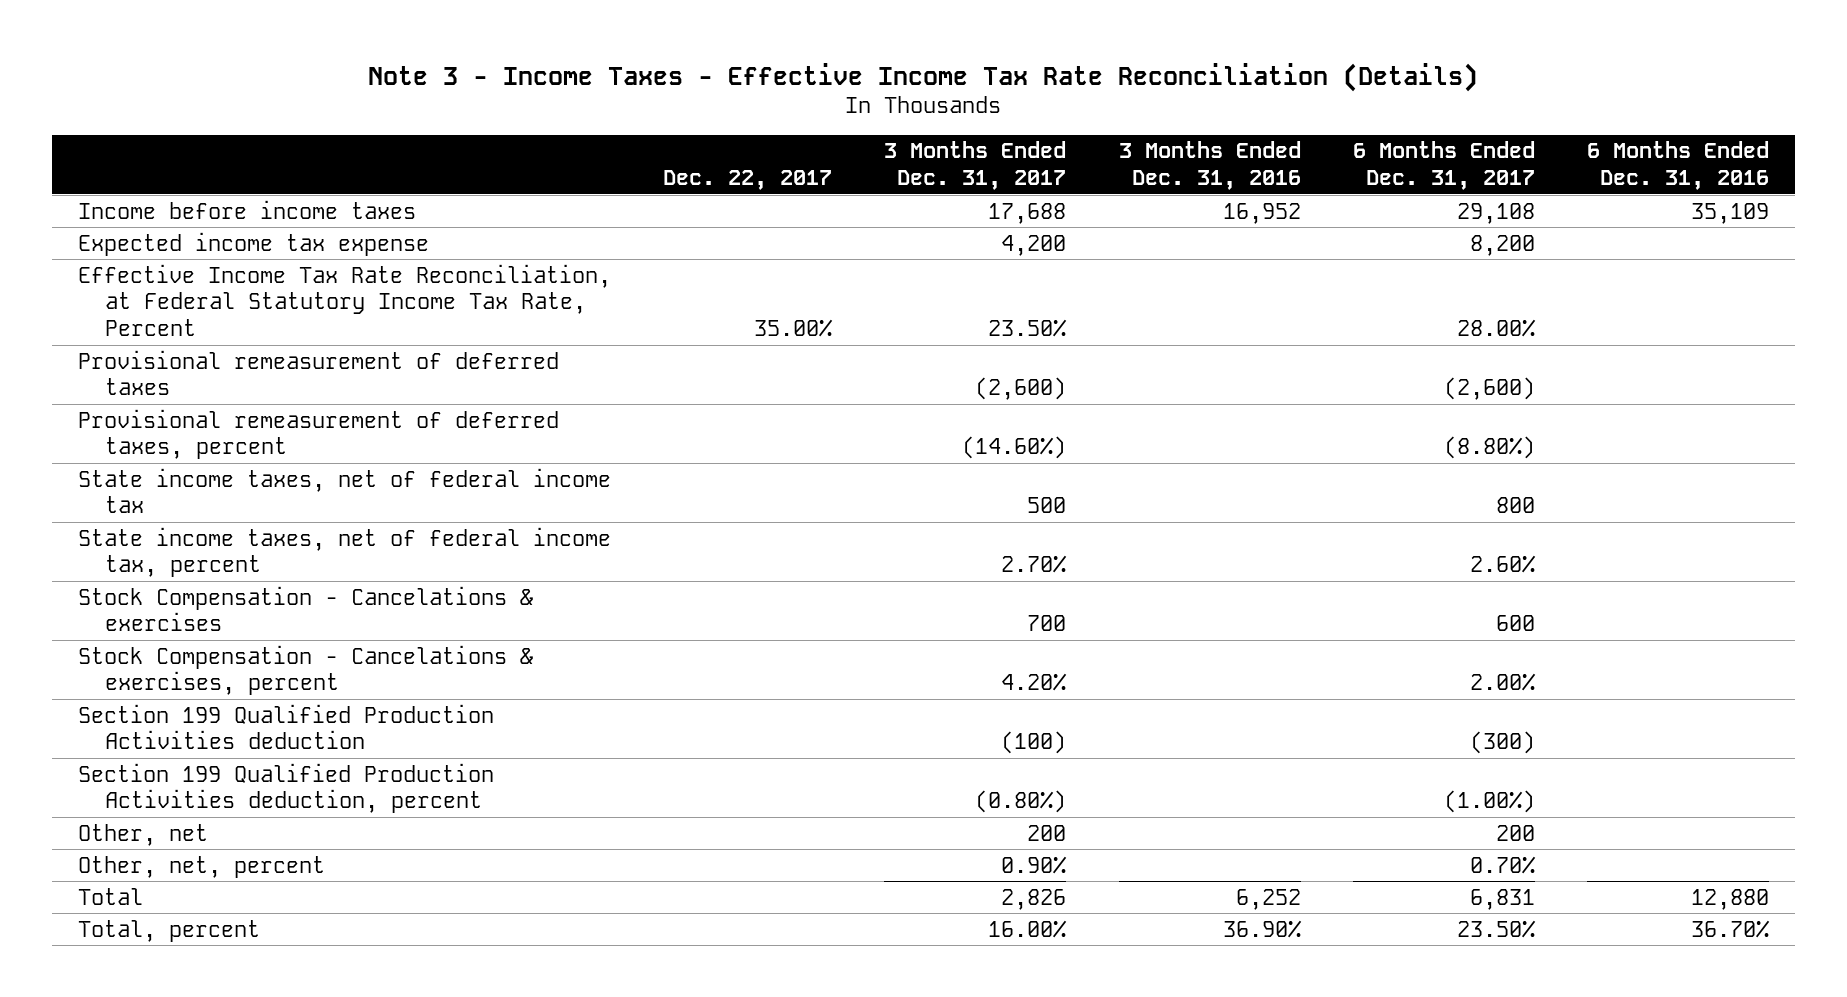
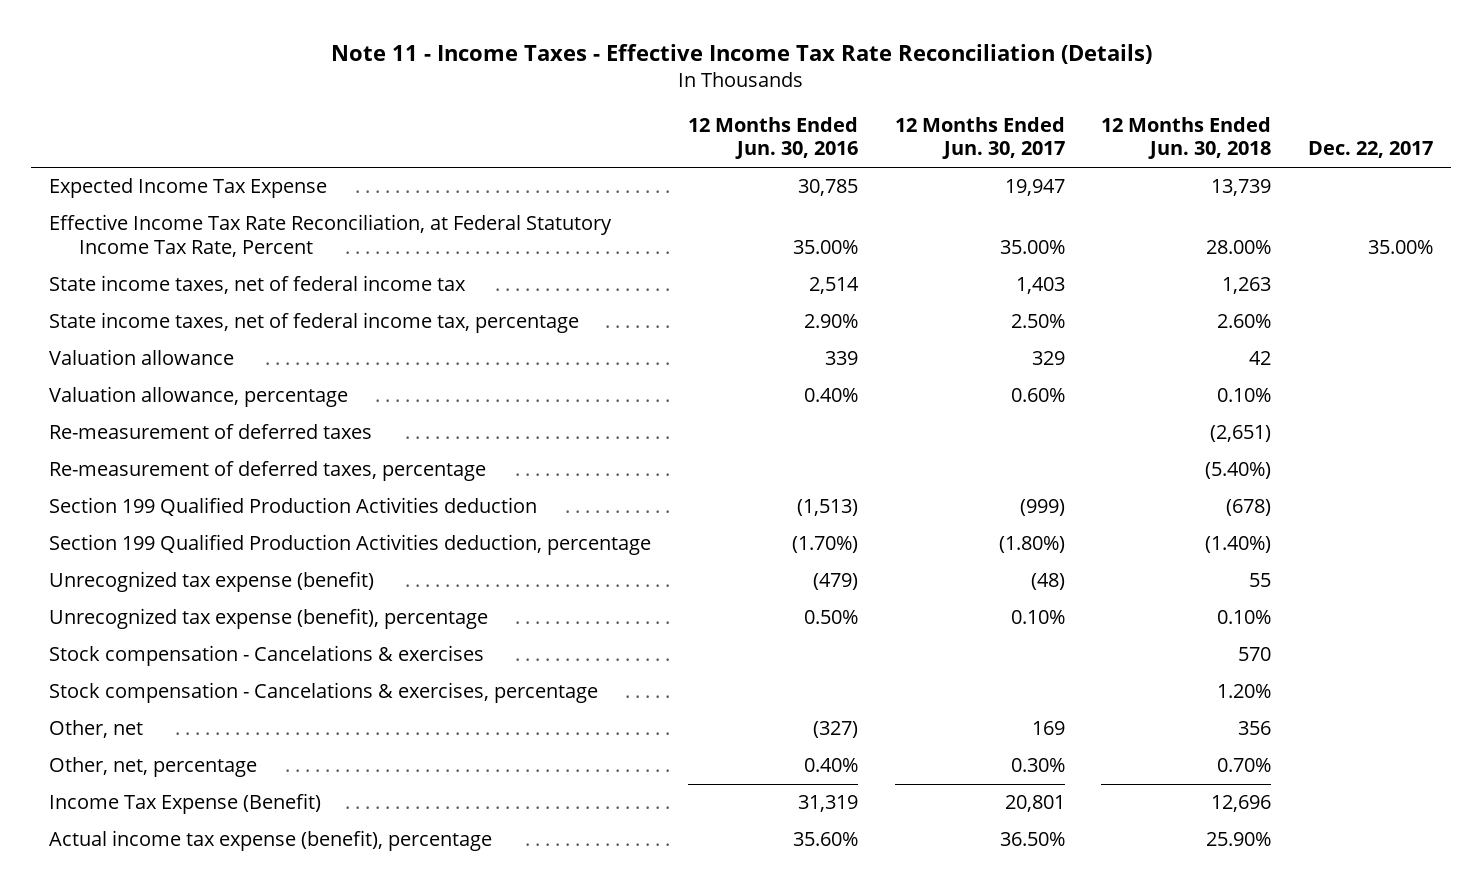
- Note 3 - Income Taxes - Effective Income Tax Rate Reconciliation (Details)
+ Note 11 - Income Taxes - Effective Income Tax Rate Reconciliation (Details)
- | Dec. 22, 2017 | 3 Months Ended Dec. 31, 2017 | 3 Months Ended Dec. 31, 2016 | 6 Months Ended Dec. 31, 2017 | 6 Months Ended Dec. 31, 2016
+ | 12 Months Ended Jun. 30, 2016 | 12 Months Ended Jun. 30, 2017 | 12 Months Ended Jun. 30, 2018 | Dec. 22, 2017
- Income before income taxes | | 17,688 | 16,952 | 29,108 | 35,109
- Expected income tax expense | | 4,200 | | 8,200 |
+ Expected Income Tax Expense | 30,785 | 19,947 | 13,739 |
- Provisional remeasurement of deferred taxes | | (2,600) | | (2,600) |
- Provisional remeasurement of deferred taxes, percent | | (14.60%) | | (8.80%) |
- State income taxes, net of federal income tax, percent | | 2.70% | | 2.60% |
- Stock Compensation - Cancelations & exercises | | 700 | | 600 |
- Stock Compensation - Cancelations & exercises, percent | | 4.20% | | 2.00% |
+ State income taxes, net of federal income tax, percentage | 2.90% | 2.50% | 2.60% |
+ Valuation allowance | 339 | 329 | 42 |
+ Valuation allowance, percentage | 0.40% | 0.60% | 0.10% |
+ Re-measurement of deferred taxes | | | (2,651) |
+ Re-measurement of deferred taxes, percentage | | | (5.40%) |
- Section 199 Qualified Production Activities deduction, percent | | (0.80%) | | (1.00%) |
+ Section 199 Qualified Production Activities deduction, percentage | (1.70%) | (1.80%) | (1.40%) |
+ Unrecognized tax expense (benefit) | (479) | (48) | 55 |
+ Unrecognized tax expense (benefit), percentage | 0.50% | 0.10% | 0.10% |
+ Stock compensation - Cancelations & exercises | | | 570 |
+ Stock compensation - Cancelations & exercises, percentage | | | 1.20% |
- Other, net, percent | | 0.90% | | 0.70% |
- Total | | 2,826 | 6,252 | 6,831 | 12,880
- Total, percent | | 16.00% | 36.90% | 23.50% | 36.70%
+ Other, net, percentage | 0.40% | 0.30% | 0.70% |
+ Income Tax Expense (Benefit) | 31,319 | 20,801 | 12,696 |
+ Actual income tax expense (benefit), percentage | 35.60% | 36.50% | 25.90% |

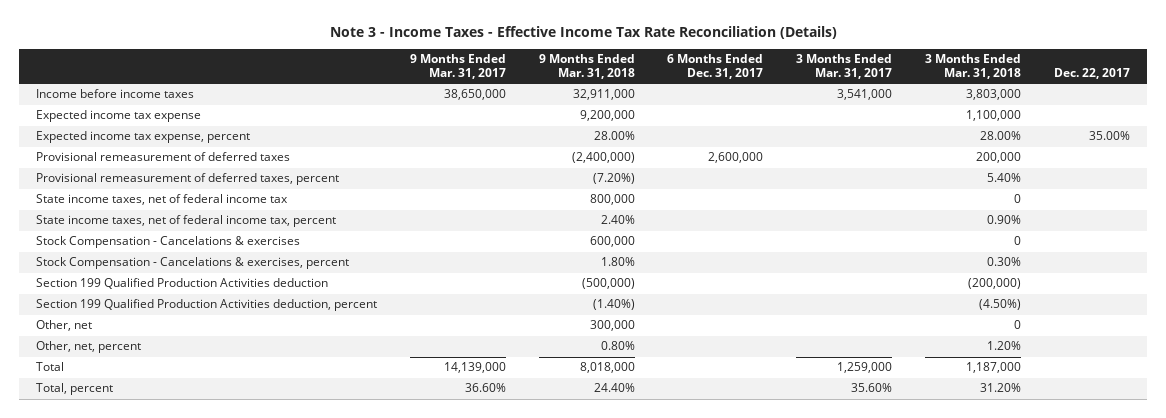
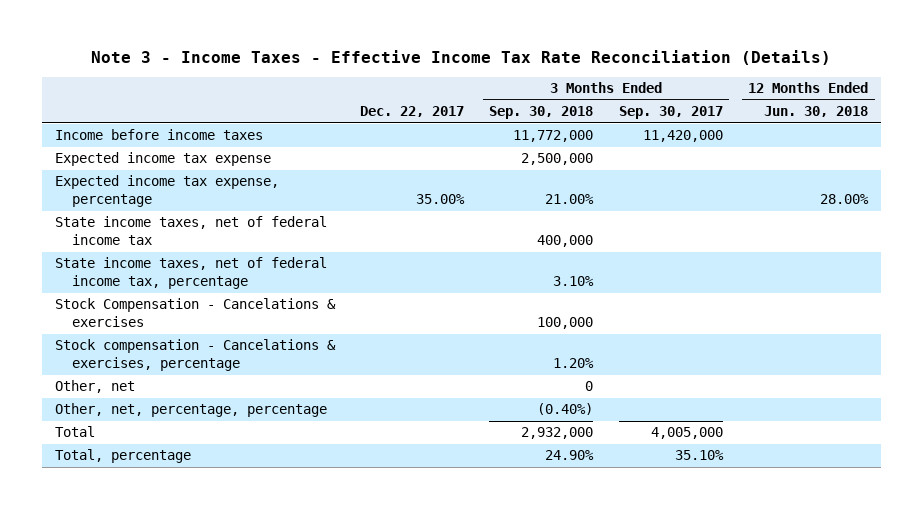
- | 9 Months Ended Mar. 31, 2017 | 9 Months Ended Mar. 31, 2018 | 6 Months Ended Dec. 31, 2017 | 3 Months Ended Mar. 31, 2017 | 3 Months Ended Mar. 31, 2018 | Dec. 22, 2017
+ | Dec. 22, 2017 | 3 Months Ended Sep. 30, 2018 | 3 Months Ended Sep. 30, 2017 | 12 Months Ended Jun. 30, 2018
- Expected income tax expense, percent | | 28.00% | | | 28.00% | 35.00%
- Provisional remeasurement of deferred taxes | | (2,400,000) | 2,600,000 | | 200,000 |
- Provisional remeasurement of deferred taxes, percent | | (7.20%) | | | 5.40% |
+ Expected income tax expense, percentage | 35.00% | 21.00% | | 28.00%
- State income taxes, net of federal income tax, percent | | 2.40% | | | 0.90% |
+ State income taxes, net of federal income tax, percentage | | 3.10% | |
- Stock Compensation - Cancelations & exercises, percent | | 1.80% | | | 0.30% |
- Section 199 Qualified Production Activities deduction | | (500,000) | | | (200,000) |
- Section 199 Qualified Production Activities deduction, percent | | (1.40%) | | | (4.50%) |
+ Stock compensation - Cancelations & exercises, percentage | | 1.20% | |
- Other, net, percent | | 0.80% | | | 1.20% |
+ Other, net, percentage, percentage | | (0.40%) | |
- Total, percent | 36.60% | 24.40% | | 35.60% | 31.20% |
+ Total, percentage | | 24.90% | 35.10% |

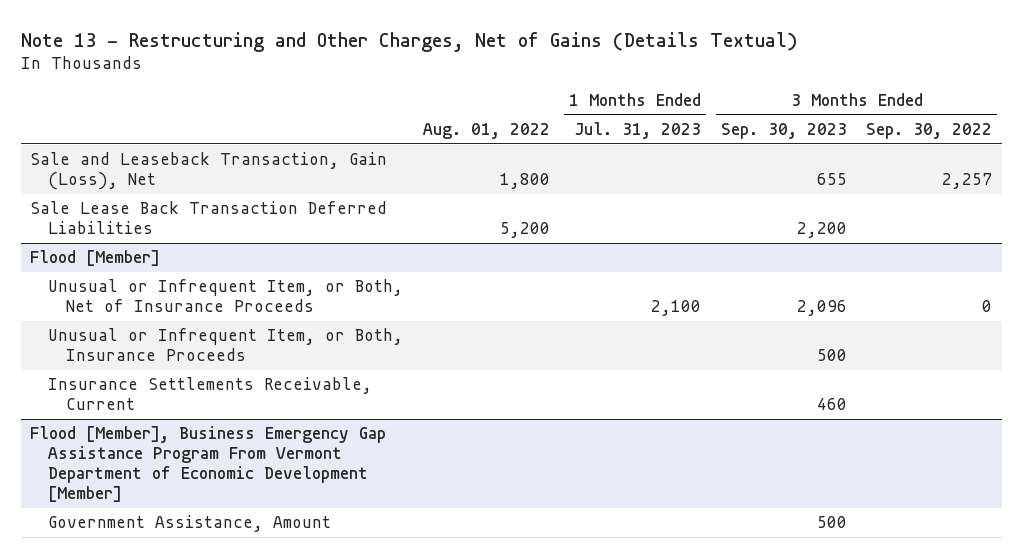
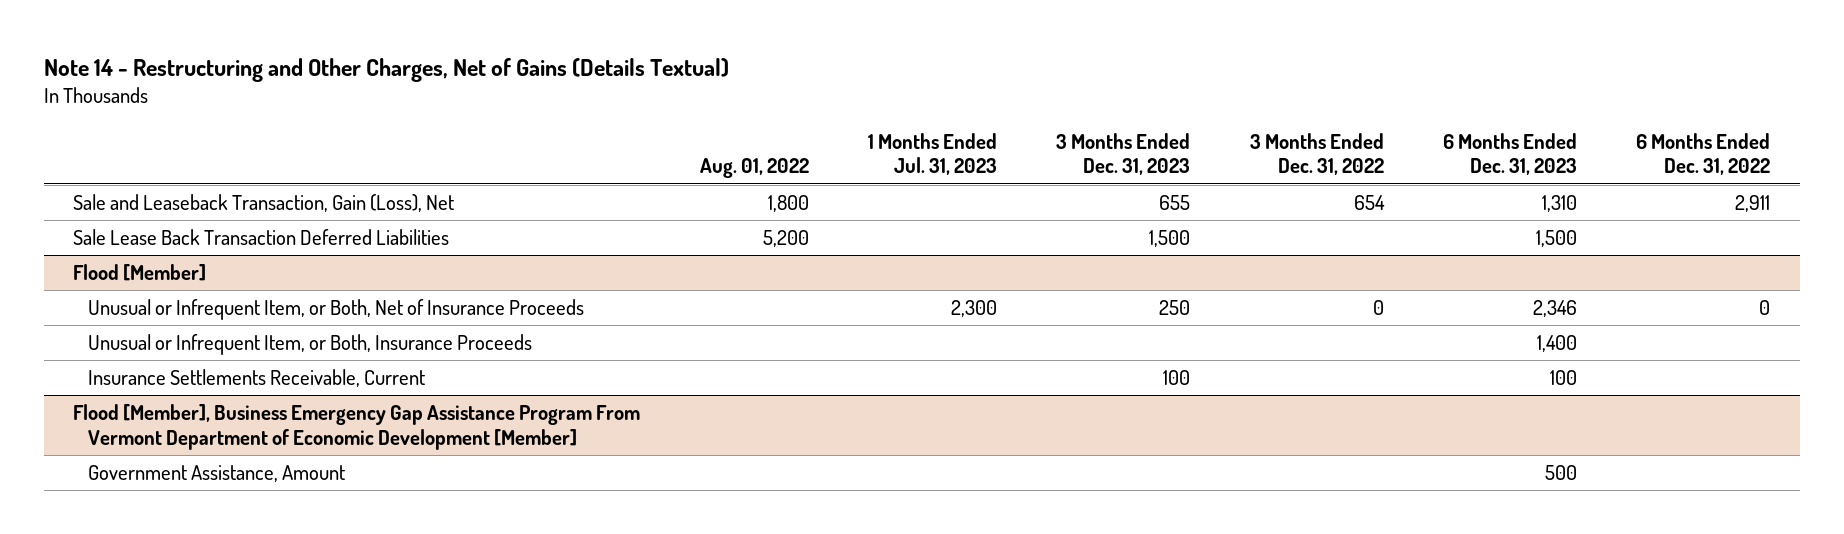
- Note 13 - Restructuring and Other Charges, Net of Gains (Details Textual)
+ Note 14 - Restructuring and Other Charges, Net of Gains (Details Textual)
- | Aug. 01, 2022 | 1 Months Ended Jul. 31, 2023 | 3 Months Ended Sep. 30, 2023 | 3 Months Ended Sep. 30, 2022
+ | Aug. 01, 2022 | 1 Months Ended Jul. 31, 2023 | 3 Months Ended Dec. 31, 2023 | 3 Months Ended Dec. 31, 2022 | 6 Months Ended Dec. 31, 2023 | 6 Months Ended Dec. 31, 2022
@ Flood [Member]
- Unusual or Infrequent Item, or Both, Net of Insurance Proceeds | | 2,100 | 2,096 | 0
+ Unusual or Infrequent Item, or Both, Net of Insurance Proceeds | | 2,300 | 250 | 0 | 2,346 | 0

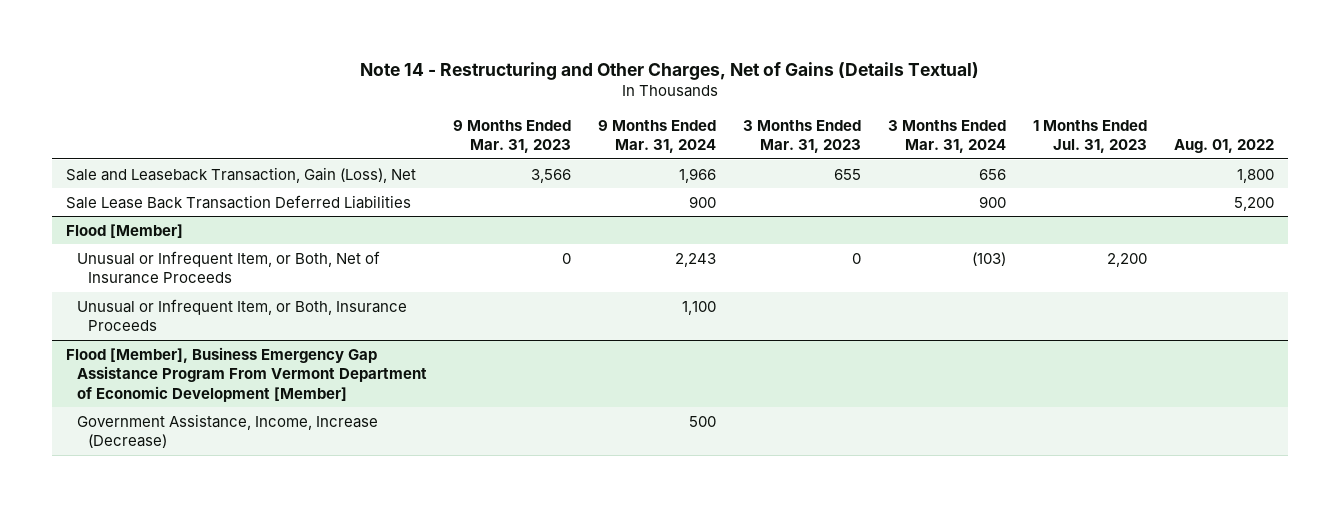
- | Aug. 01, 2022 | 1 Months Ended Jul. 31, 2023 | 3 Months Ended Dec. 31, 2023 | 3 Months Ended Dec. 31, 2022 | 6 Months Ended Dec. 31, 2023 | 6 Months Ended Dec. 31, 2022
+ | 9 Months Ended Mar. 31, 2023 | 9 Months Ended Mar. 31, 2024 | 3 Months Ended Mar. 31, 2023 | 3 Months Ended Mar. 31, 2024 | 1 Months Ended Jul. 31, 2023 | Aug. 01, 2022
@ Flood [Member]
- Unusual or Infrequent Item, or Both, Net of Insurance Proceeds | | 2,300 | 250 | 0 | 2,346 | 0
+ Unusual or Infrequent Item, or Both, Net of Insurance Proceeds | 0 | 2,243 | 0 | (103) | 2,200 |
- Insurance Settlements Receivable, Current | | | 100 | | 100 |
@ Flood [Member], Business Emergency Gap Assistance Program From Vermont Department of Economic Development [Member]
- Government Assistance, Amount | | | | | 500 |
+ Government Assistance, Income, Increase (Decrease) | | 500 | | | |

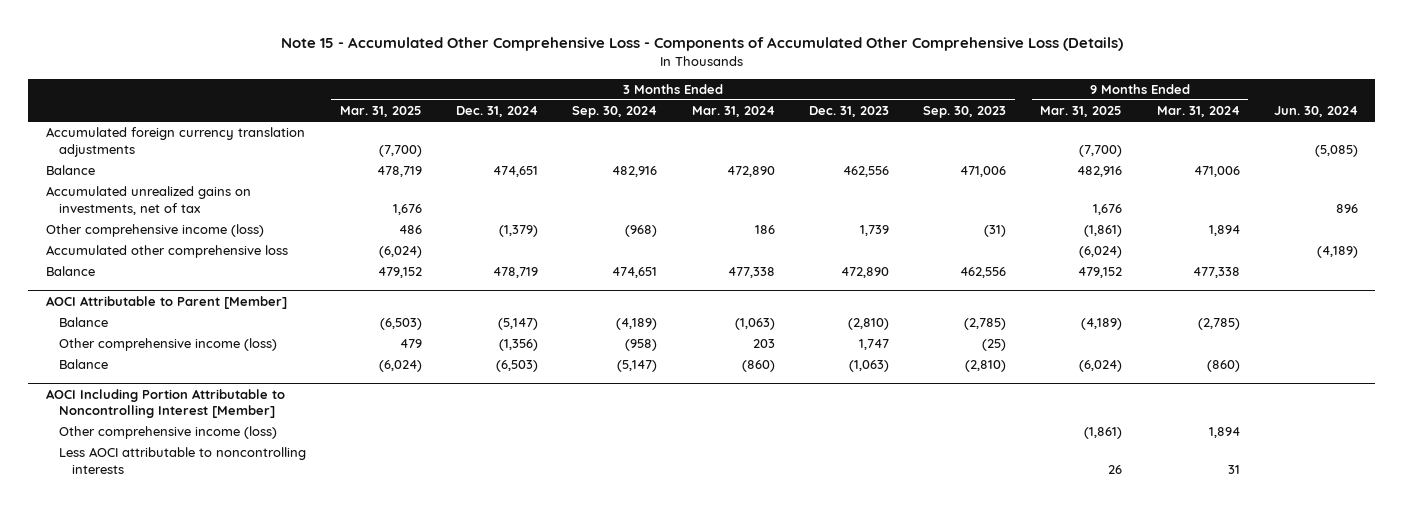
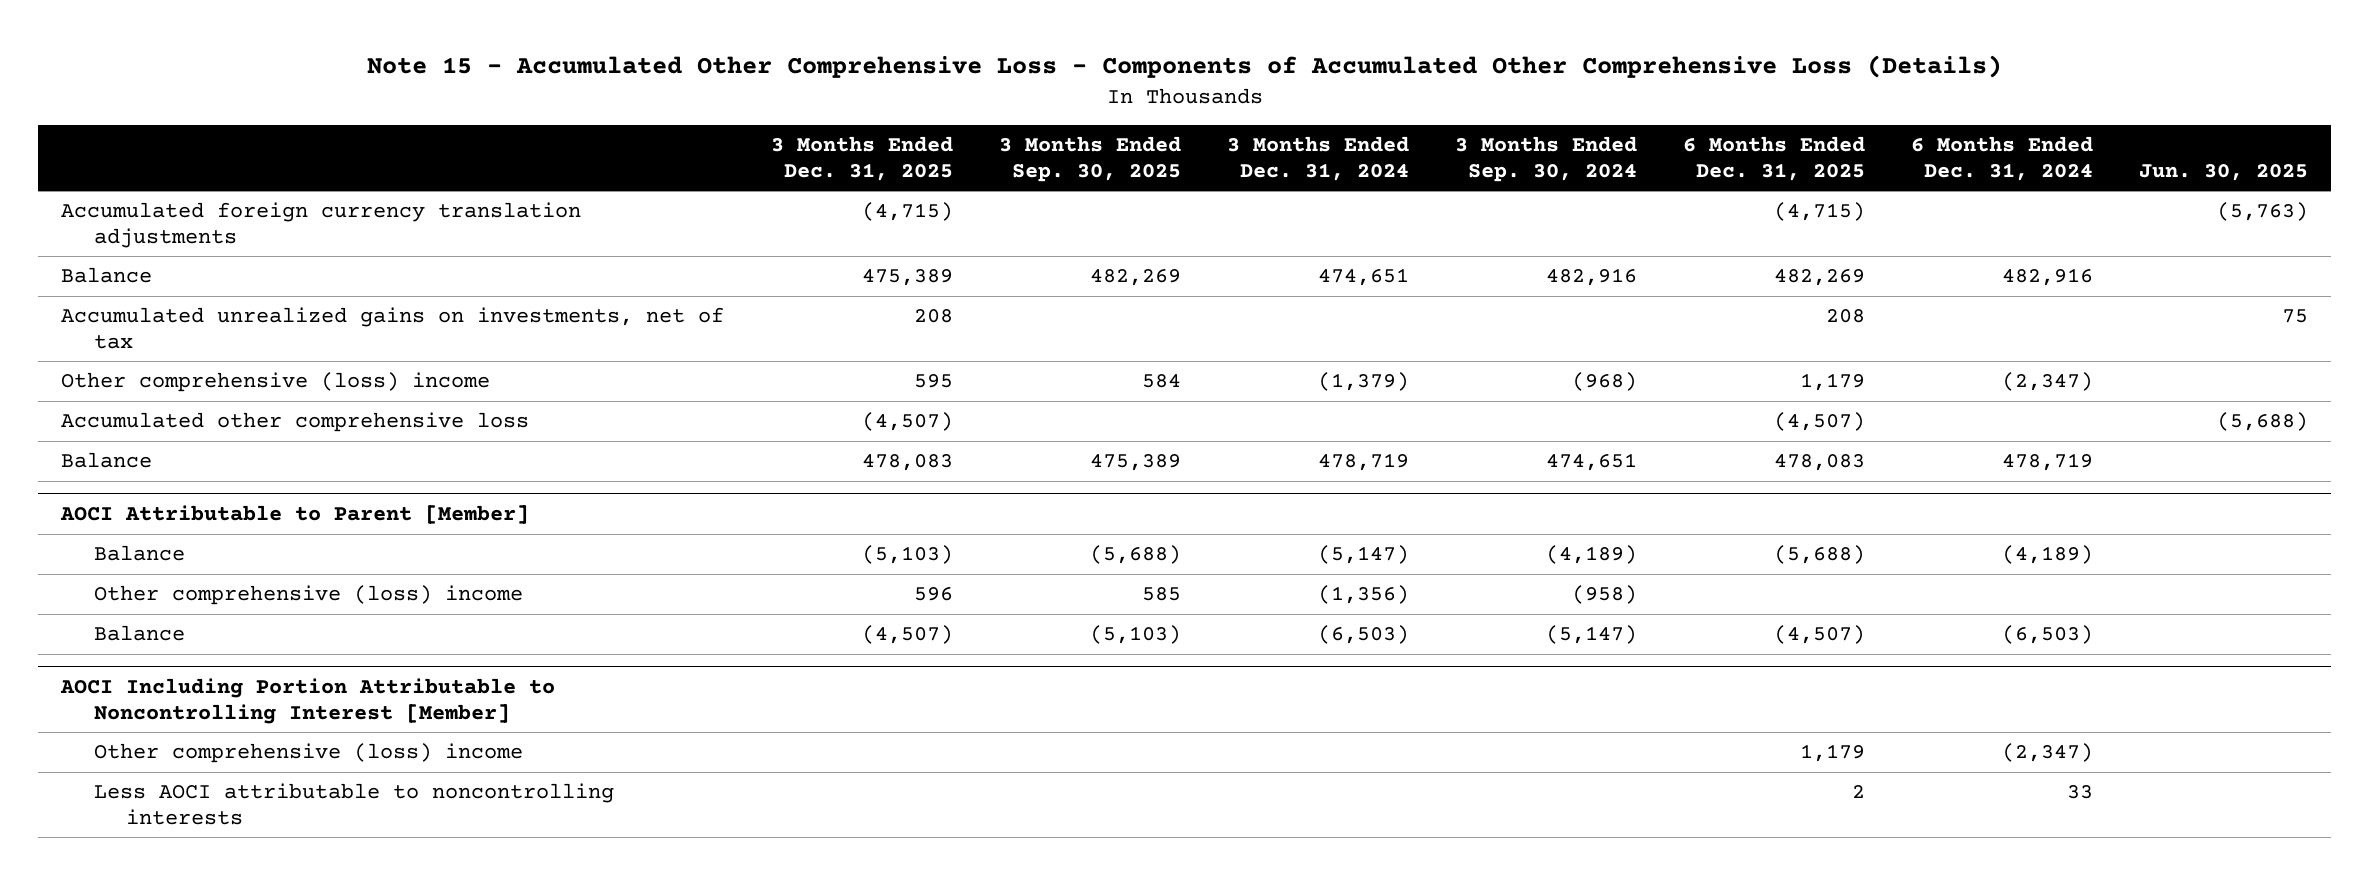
- | 3 Months Ended Mar. 31, 2025 | 3 Months Ended Dec. 31, 2024 | 3 Months Ended Sep. 30, 2024 | 3 Months Ended Mar. 31, 2024 | 3 Months Ended Dec. 31, 2023 | 3 Months Ended Sep. 30, 2023 | 9 Months Ended Mar. 31, 2025 | 9 Months Ended Mar. 31, 2024 | Jun. 30, 2024
+ | 3 Months Ended Dec. 31, 2025 | 3 Months Ended Sep. 30, 2025 | 3 Months Ended Dec. 31, 2024 | 3 Months Ended Sep. 30, 2024 | 6 Months Ended Dec. 31, 2025 | 6 Months Ended Dec. 31, 2024 | Jun. 30, 2025
- Other comprehensive income (loss) | 486 | (1,379) | (968) | 186 | 1,739 | (31) | (1,861) | 1,894 |
+ Other comprehensive (loss) income | 595 | 584 | (1,379) | (968) | 1,179 | (2,347) |
@ AOCI Attributable to Parent [Member]
- Other comprehensive income (loss) | 479 | (1,356) | (958) | 203 | 1,747 | (25) | | |
+ Other comprehensive (loss) income | 596 | 585 | (1,356) | (958) | | |
@ AOCI Including Portion Attributable to Noncontrolling Interest [Member]
- Other comprehensive income (loss) | | | | | | | (1,861) | 1,894 |
+ Other comprehensive (loss) income | | | | | 1,179 | (2,347) |

